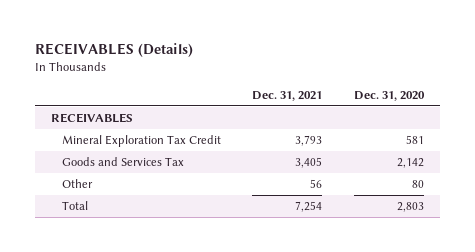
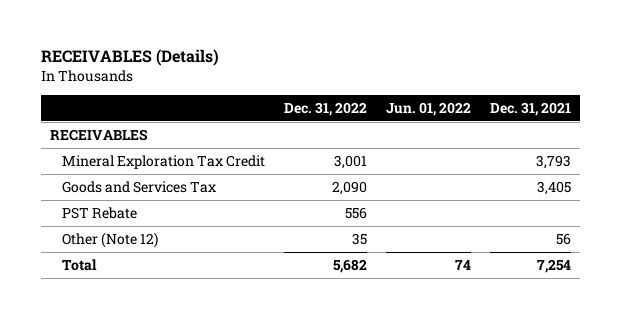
- | Dec. 31, 2021 | Dec. 31, 2020
+ | Dec. 31, 2022 | Jun. 01, 2022 | Dec. 31, 2021
- Other | 56 | 80
+ PST Rebate | 556 | |
+ Other (Note 12) | 35 | | 56

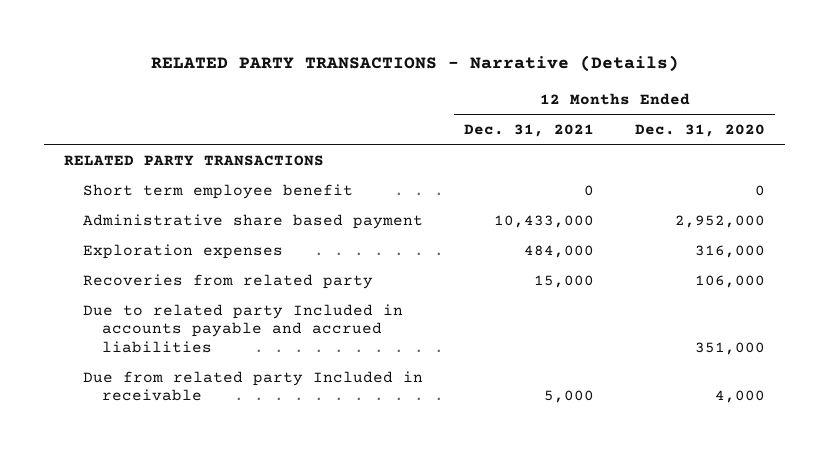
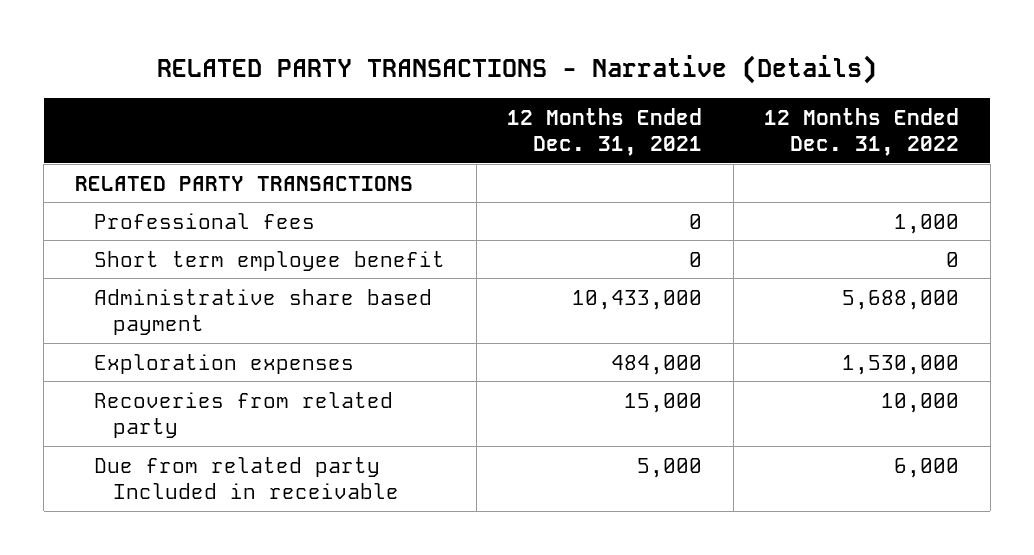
- | 12 Months Ended Dec. 31, 2021 | 12 Months Ended Dec. 31, 2020
+ | 12 Months Ended Dec. 31, 2021 | 12 Months Ended Dec. 31, 2022
+ Professional fees | 0 | 1,000
- Due to related party Included in accounts payable and accrued liabilities | | 351,000

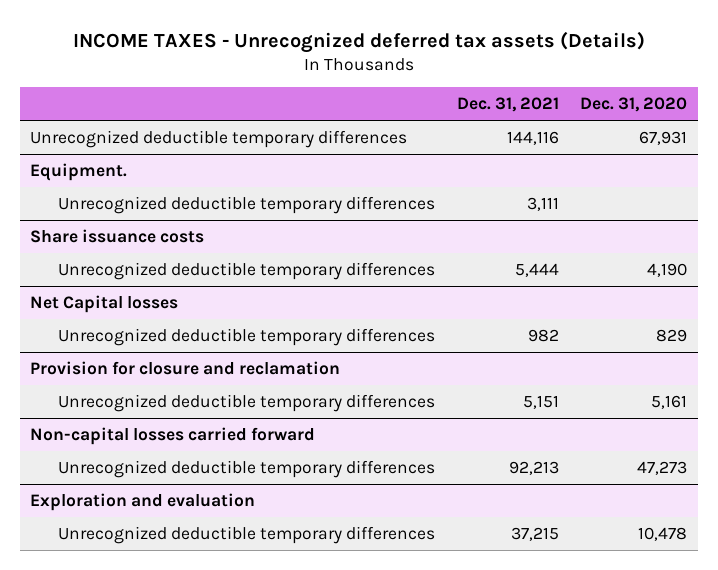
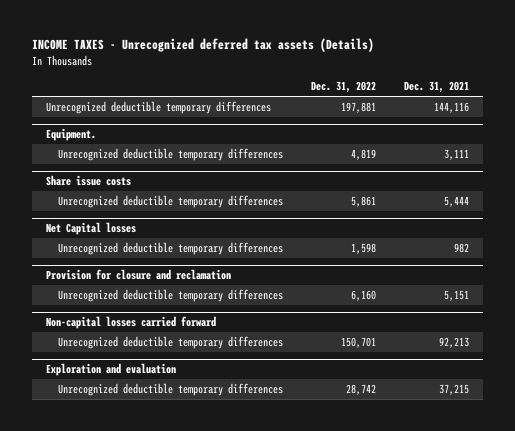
- | Dec. 31, 2021 | Dec. 31, 2020
+ | Dec. 31, 2022 | Dec. 31, 2021
- Share issuance costs
+ Share issue costs

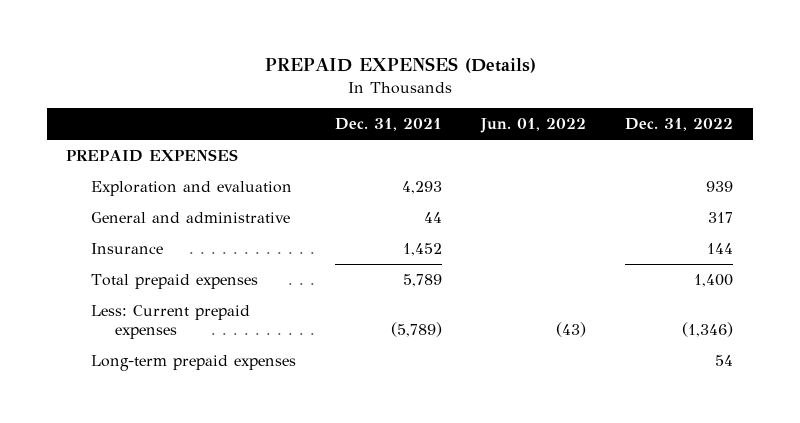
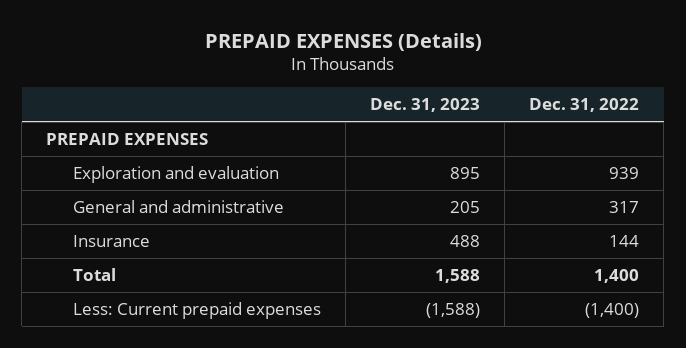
- | Dec. 31, 2021 | Jun. 01, 2022 | Dec. 31, 2022
+ | Dec. 31, 2023 | Dec. 31, 2022
- Total prepaid expenses | 5,789 | | 1,400
- Less: Current prepaid expenses | (5,789) | (43) | (1,346)
- Long-term prepaid expenses | | | 54
+ Total | 1,588 | 1,400
+ Less: Current prepaid expenses | (1,588) | (1,400)

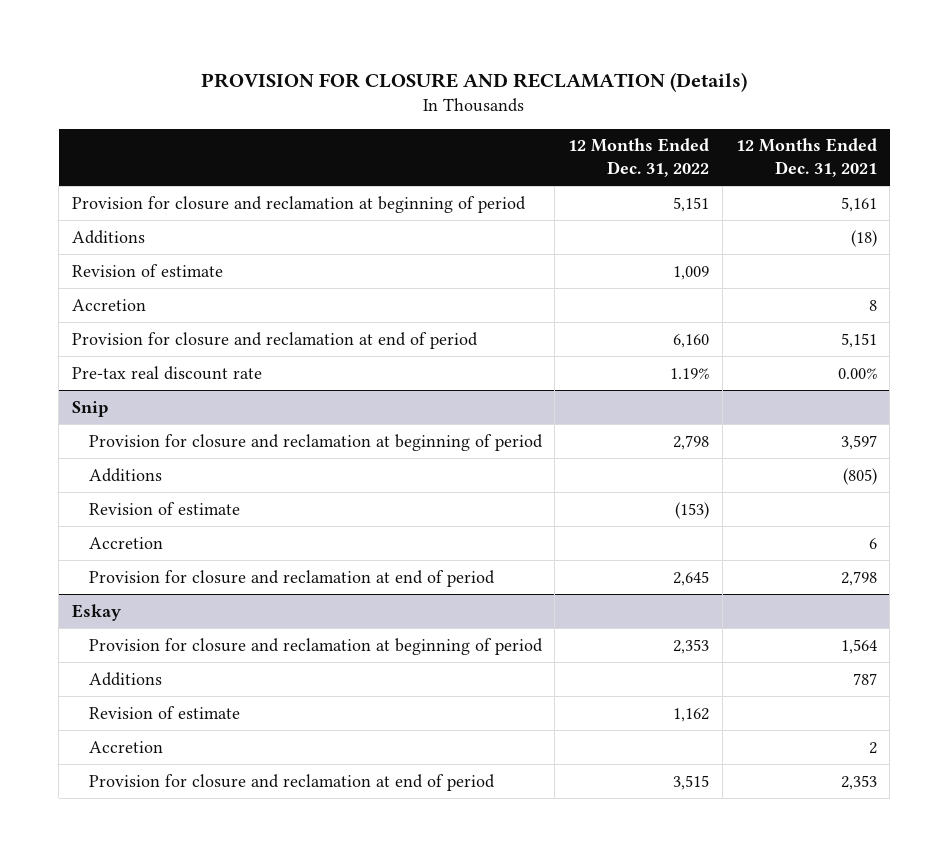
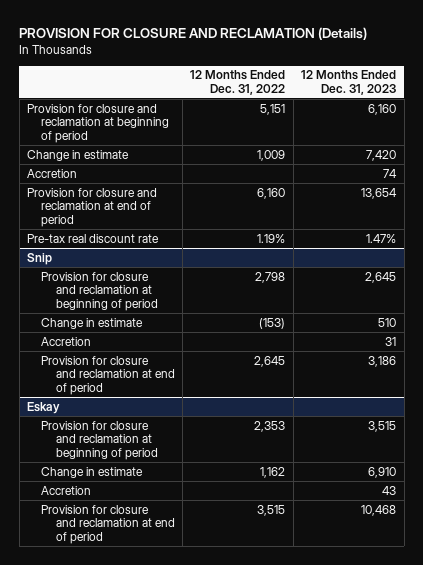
- | 12 Months Ended Dec. 31, 2022 | 12 Months Ended Dec. 31, 2021
+ | 12 Months Ended Dec. 31, 2022 | 12 Months Ended Dec. 31, 2023
- Additions | | (18)
- Revision of estimate | 1,009 |
+ Change in estimate | 1,009 | 7,420
@ Snip
- Additions | | (805)
- Revision of estimate | (153) |
+ Change in estimate | (153) | 510
@ Eskay
- Additions | | 787
- Revision of estimate | 1,162 |
+ Change in estimate | 1,162 | 6,910

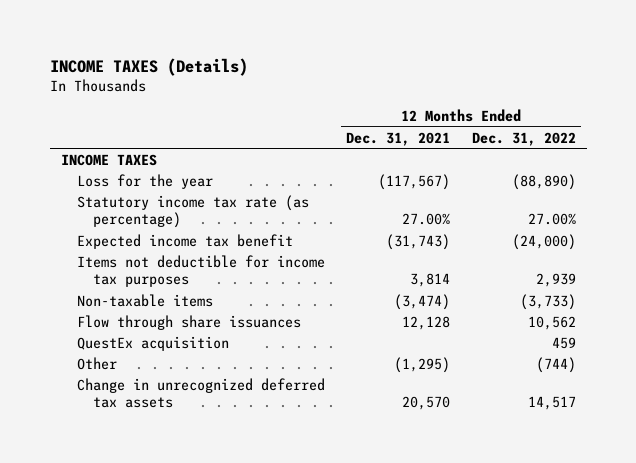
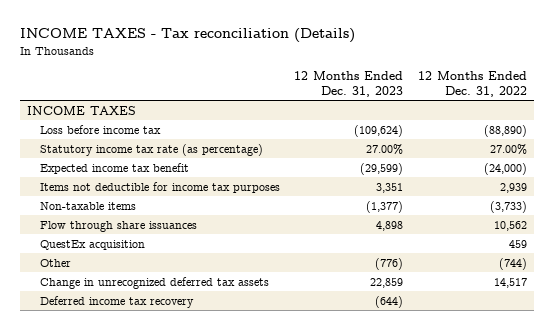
- INCOME TAXES (Details)
+ INCOME TAXES - Tax reconciliation (Details)
- | 12 Months Ended Dec. 31, 2021 | 12 Months Ended Dec. 31, 2022
+ | 12 Months Ended Dec. 31, 2023 | 12 Months Ended Dec. 31, 2022
- Loss for the year | (117,567) | (88,890)
+ Loss before income tax | (109,624) | (88,890)
+ Deferred income tax recovery | (644) |

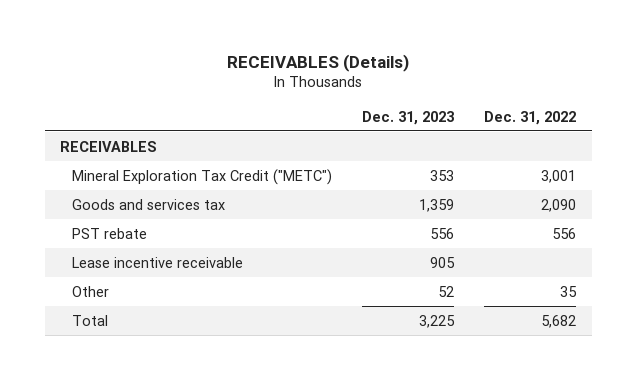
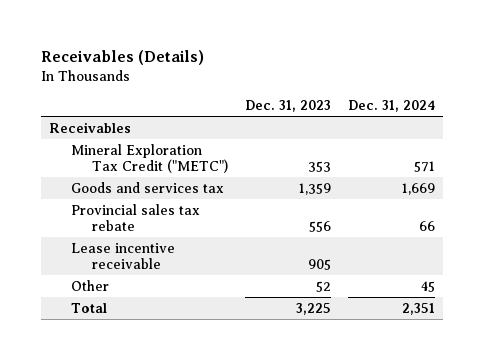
- RECEIVABLES (Details)
+ Receivables (Details)
- | Dec. 31, 2023 | Dec. 31, 2022
+ | Dec. 31, 2023 | Dec. 31, 2024
- RECEIVABLES
+ Receivables
- PST rebate | 556 | 556
+ Provincial sales tax rebate | 556 | 66

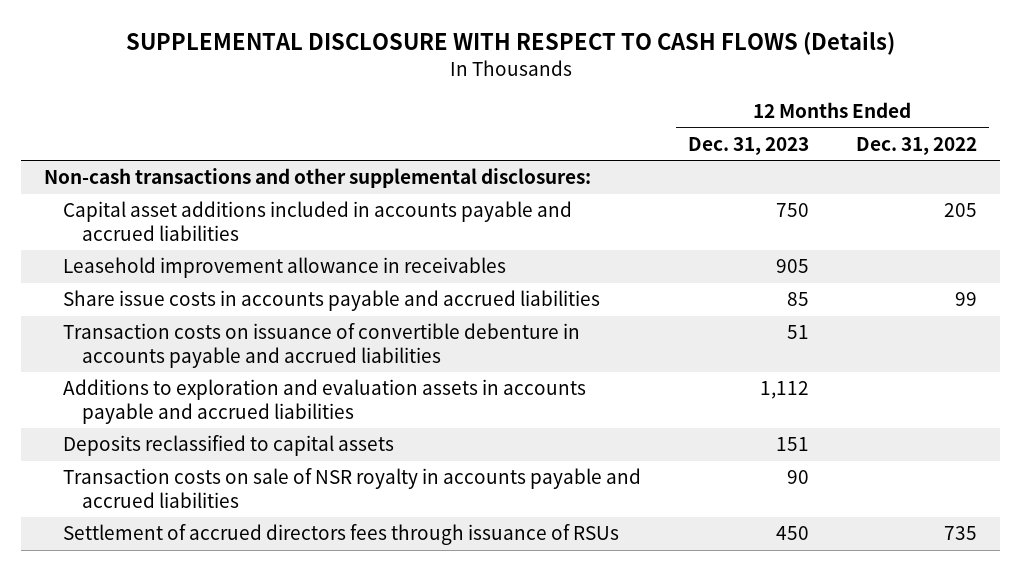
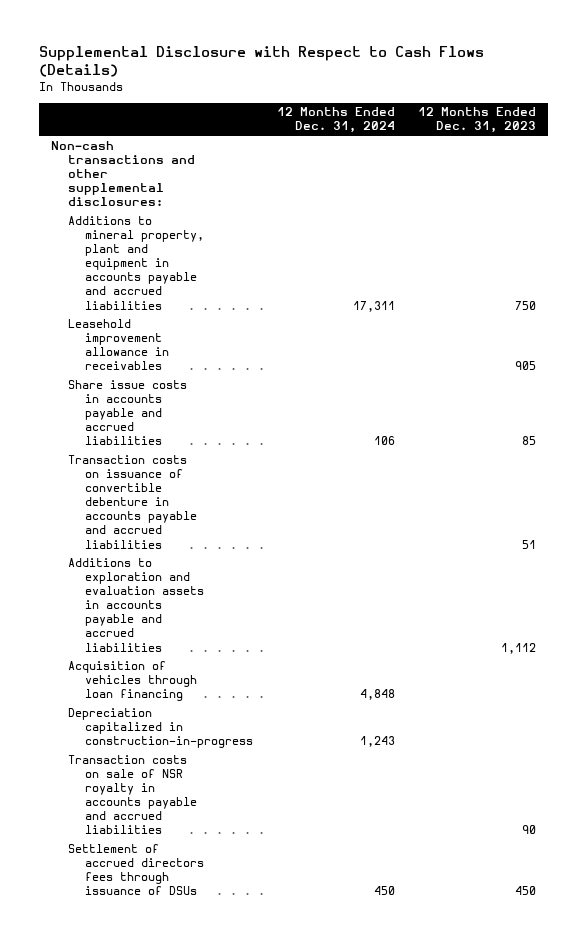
- SUPPLEMENTAL DISCLOSURE WITH RESPECT TO CASH FLOWS (Details)
+ Supplemental Disclosure with Respect to Cash Flows (Details)
- | 12 Months Ended Dec. 31, 2023 | 12 Months Ended Dec. 31, 2022
+ | 12 Months Ended Dec. 31, 2024 | 12 Months Ended Dec. 31, 2023
- Capital asset additions included in accounts payable and accrued liabilities | 750 | 205
+ Additions to mineral property, plant and equipment in accounts payable and accrued liabilities | 17,311 | 750
- Deposits reclassified to capital assets | 151 |
+ Acquisition of vehicles through loan financing | 4,848 |
+ Depreciation capitalized in construction-in-progress | 1,243 |
- Settlement of accrued directors fees through issuance of RSUs | 450 | 735
+ Settlement of accrued directors fees through issuance of DSUs | 450 | 450

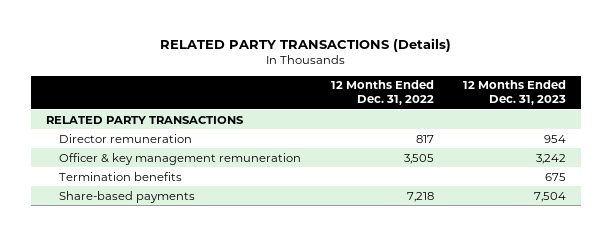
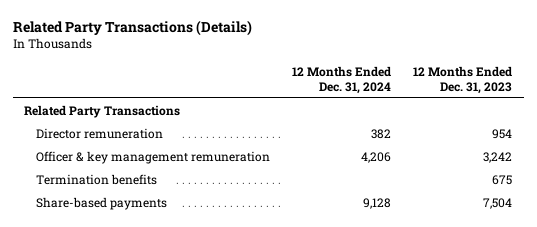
- RELATED PARTY TRANSACTIONS (Details)
+ Related Party Transactions (Details)
- | 12 Months Ended Dec. 31, 2022 | 12 Months Ended Dec. 31, 2023
+ | 12 Months Ended Dec. 31, 2024 | 12 Months Ended Dec. 31, 2023
- RELATED PARTY TRANSACTIONS
+ Related Party Transactions

